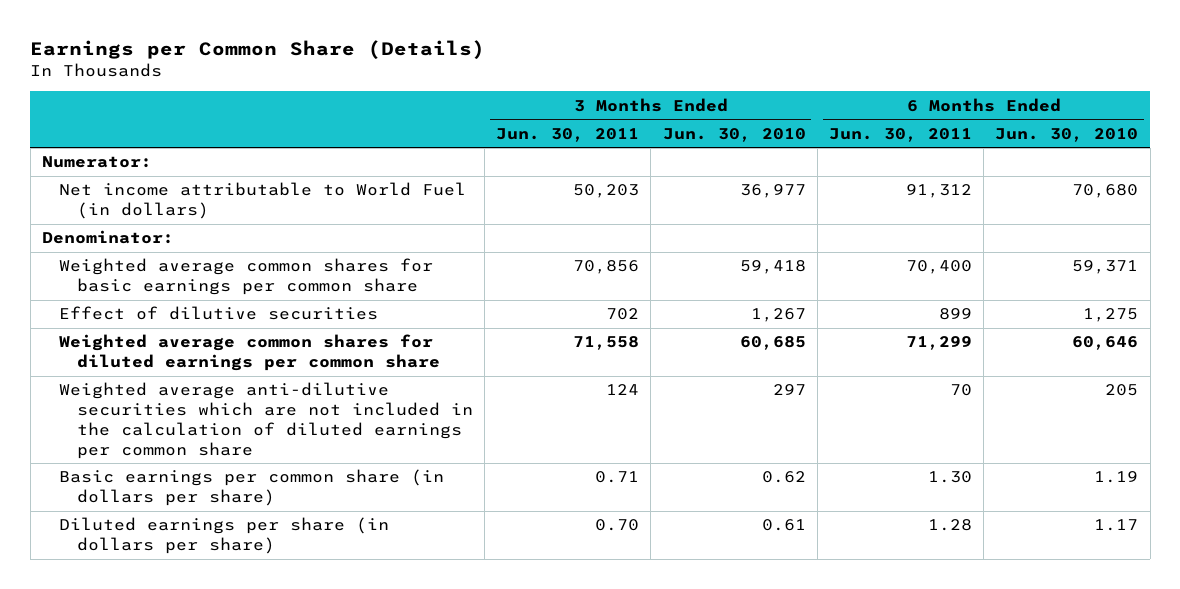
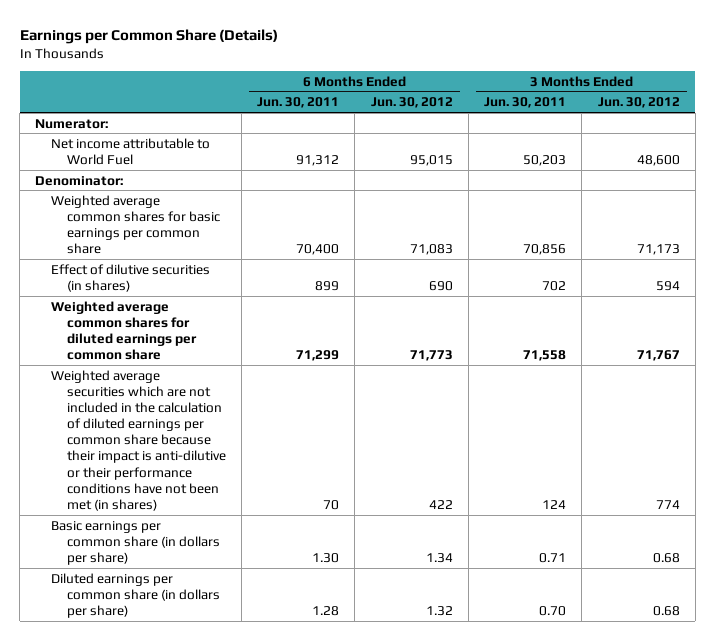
- | 3 Months Ended Jun. 30, 2011 | 3 Months Ended Jun. 30, 2010 | 6 Months Ended Jun. 30, 2011 | 6 Months Ended Jun. 30, 2010
+ | 6 Months Ended Jun. 30, 2011 | 6 Months Ended Jun. 30, 2012 | 3 Months Ended Jun. 30, 2011 | 3 Months Ended Jun. 30, 2012
- Net income attributable to World Fuel (in dollars) | 50,203 | 36,977 | 91,312 | 70,680
+ Net income attributable to World Fuel | 91,312 | 95,015 | 50,203 | 48,600
- Effect of dilutive securities | 702 | 1,267 | 899 | 1,275
+ Effect of dilutive securities (in shares) | 899 | 690 | 702 | 594
- Weighted average anti-dilutive securities which are not included in the calculation of diluted earnings per common share | 124 | 297 | 70 | 205
+ Weighted average securities which are not included in the calculation of diluted earnings per common share because their impact is anti-dilutive or their performance conditions have not been met (in shares) | 70 | 422 | 124 | 774
- Diluted earnings per share (in dollars per share) | 0.70 | 0.61 | 1.28 | 1.17
+ Diluted earnings per common share (in dollars per share) | 1.28 | 1.32 | 0.70 | 0.68

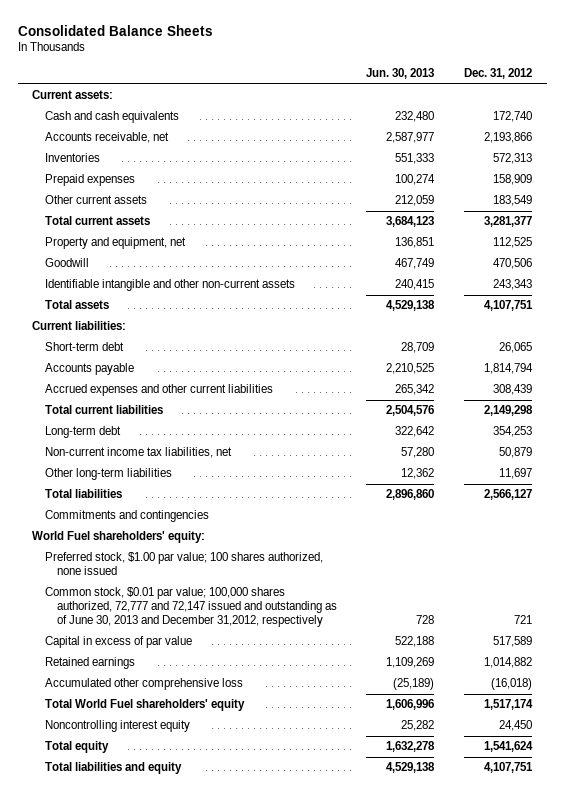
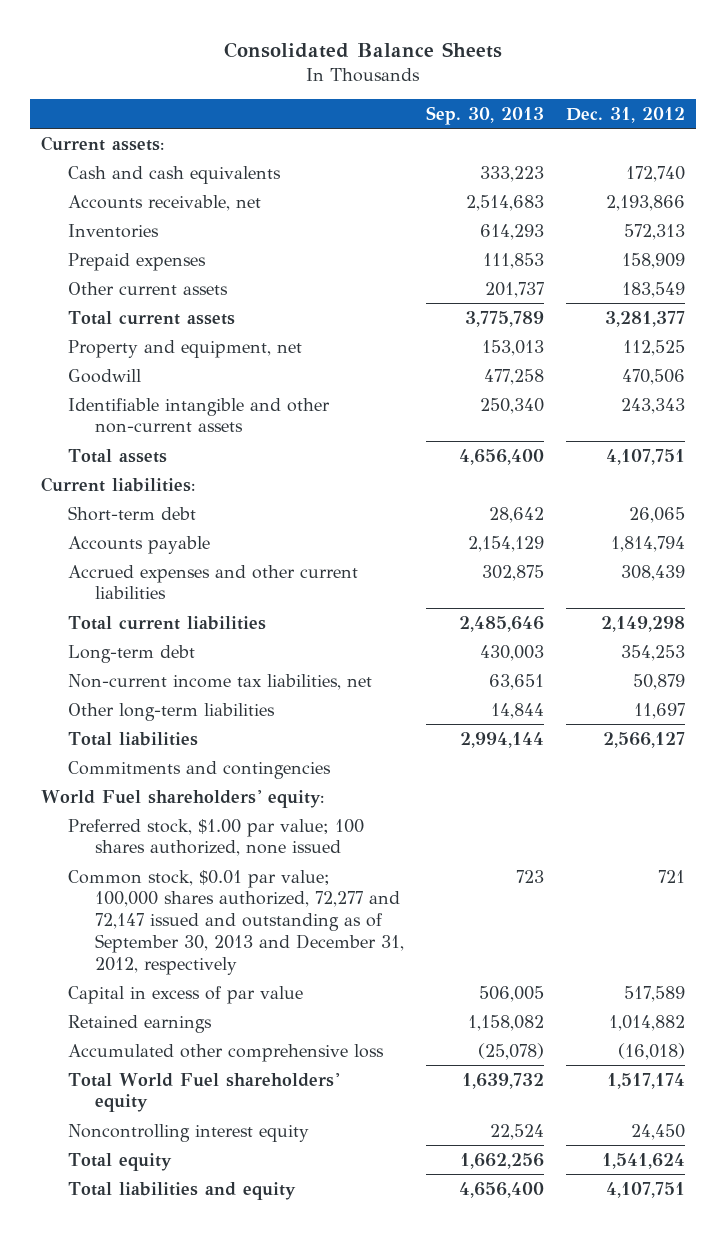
- | Jun. 30, 2013 | Dec. 31, 2012
+ | Sep. 30, 2013 | Dec. 31, 2012
- Common stock, $0.01 par value; 100,000 shares authorized, 72,777 and 72,147 issued and outstanding as of June 30, 2013 and December 31,2012, respectively | 728 | 721
+ Common stock, $0.01 par value; 100,000 shares authorized, 72,277 and 72,147 issued and outstanding as of September 30, 2013 and December 31, 2012, respectively | 723 | 721

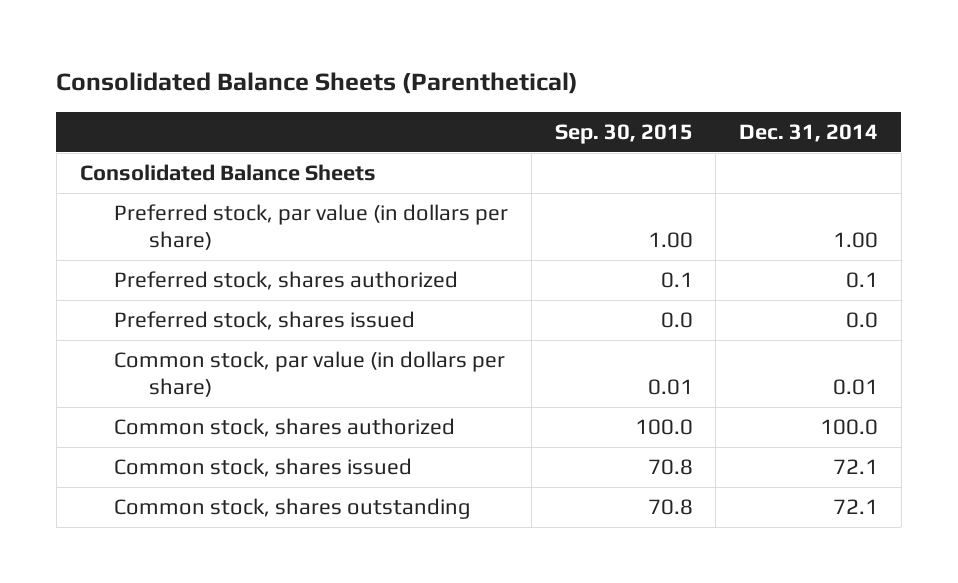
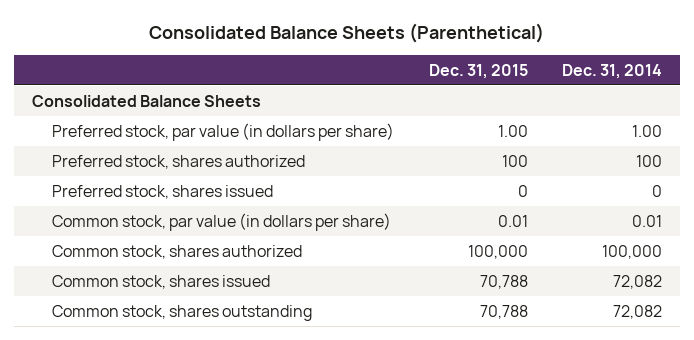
- | Sep. 30, 2015 | Dec. 31, 2014
+ | Dec. 31, 2015 | Dec. 31, 2014
- Preferred stock, shares authorized | 0.1 | 0.1
- Preferred stock, shares issued | 0.0 | 0.0
+ Preferred stock, shares authorized | 100 | 100
+ Preferred stock, shares issued | 0 | 0
- Common stock, shares authorized | 100.0 | 100.0
- Common stock, shares issued | 70.8 | 72.1
- Common stock, shares outstanding | 70.8 | 72.1
+ Common stock, shares authorized | 100,000 | 100,000
+ Common stock, shares issued | 70,788 | 72,082
+ Common stock, shares outstanding | 70,788 | 72,082

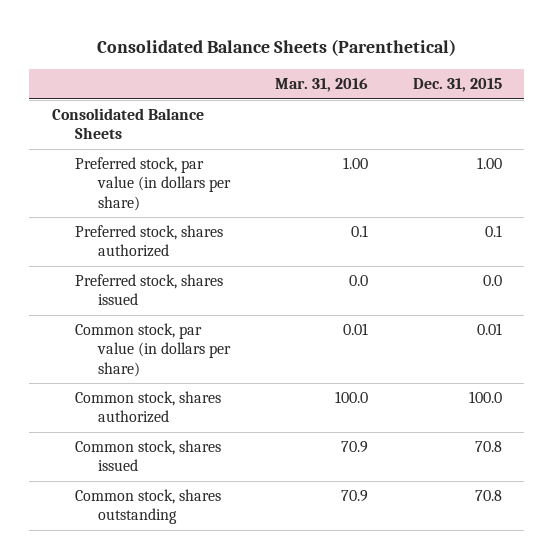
- | Dec. 31, 2015 | Dec. 31, 2014
+ | Mar. 31, 2016 | Dec. 31, 2015
- Preferred stock, shares authorized | 100 | 100
- Preferred stock, shares issued | 0 | 0
+ Preferred stock, shares authorized | 0.1 | 0.1
+ Preferred stock, shares issued | 0.0 | 0.0
- Common stock, shares authorized | 100,000 | 100,000
- Common stock, shares issued | 70,788 | 72,082
- Common stock, shares outstanding | 70,788 | 72,082
+ Common stock, shares authorized | 100.0 | 100.0
+ Common stock, shares issued | 70.9 | 70.8
+ Common stock, shares outstanding | 70.9 | 70.8

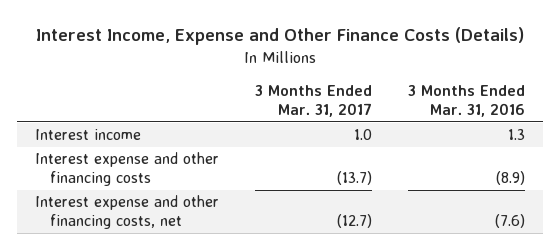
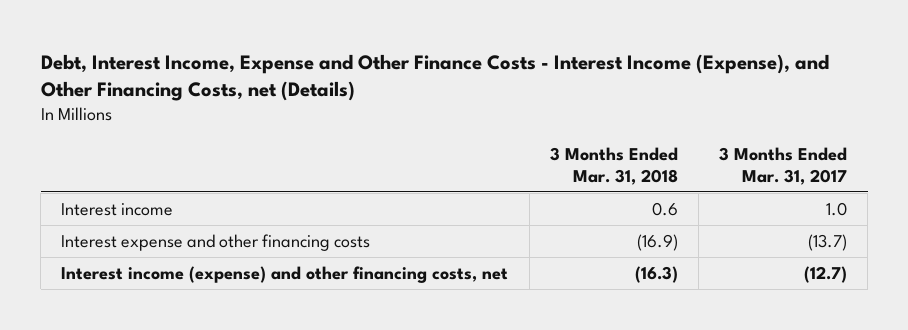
- Interest Income, Expense and Other Finance Costs (Details)
+ Debt, Interest Income, Expense and Other Finance Costs - Interest Income (Expense), and Other Financing Costs, net (Details)
- | 3 Months Ended Mar. 31, 2017 | 3 Months Ended Mar. 31, 2016
+ | 3 Months Ended Mar. 31, 2018 | 3 Months Ended Mar. 31, 2017
- Interest expense and other financing costs, net | (12.7) | (7.6)
+ Interest income (expense) and other financing costs, net | (16.3) | (12.7)

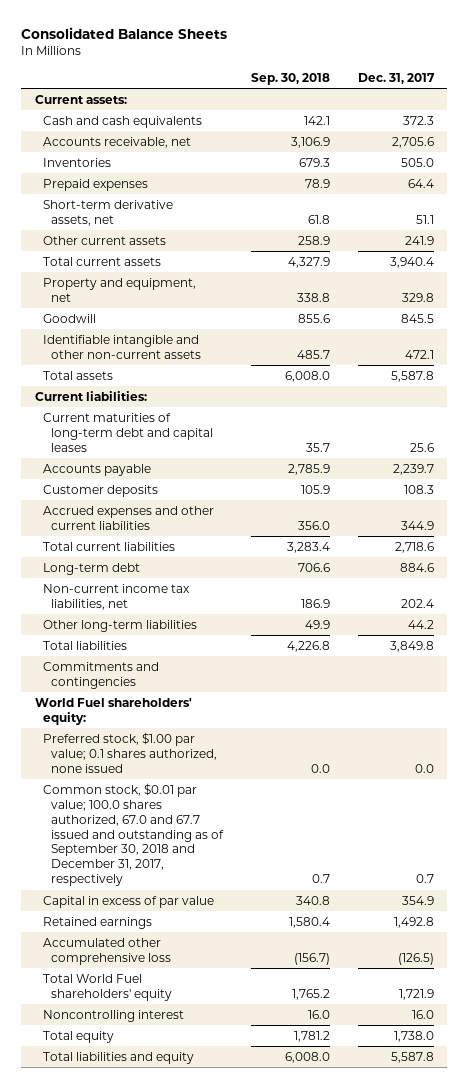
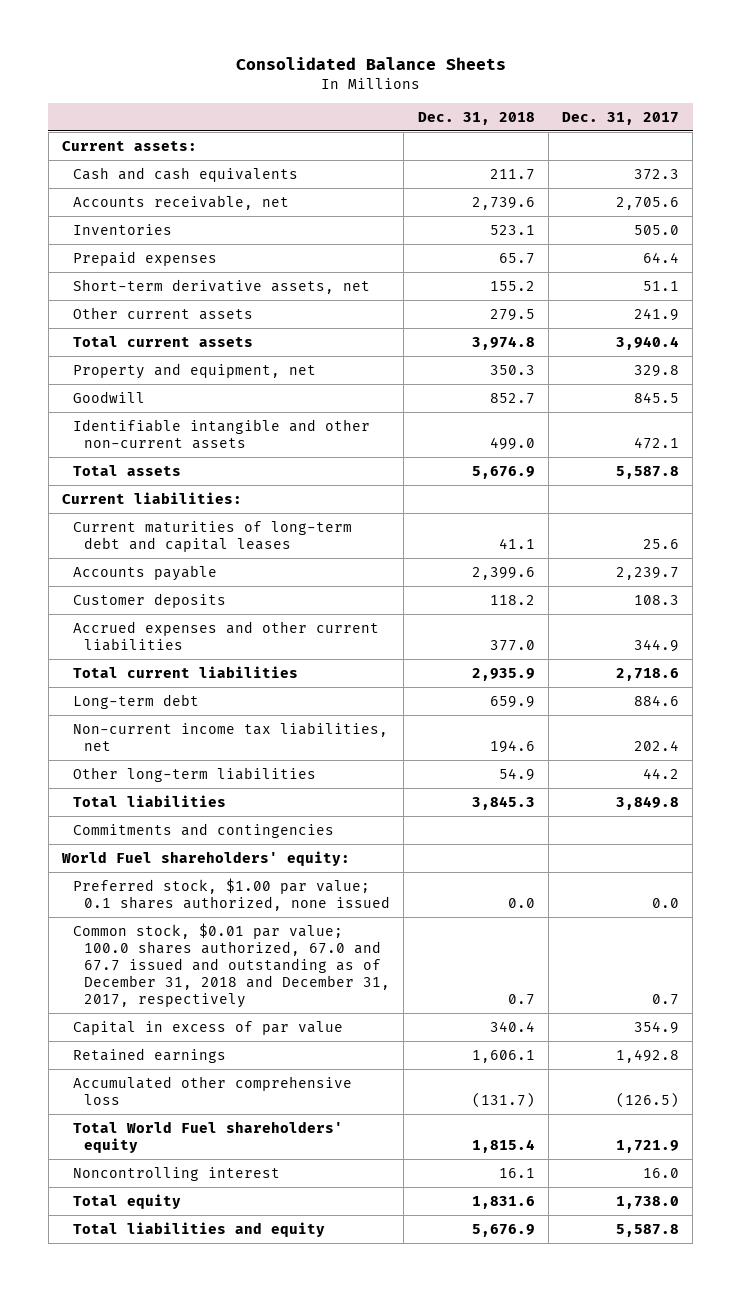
- | Sep. 30, 2018 | Dec. 31, 2017
+ | Dec. 31, 2018 | Dec. 31, 2017
- Common stock, $0.01 par value; 100.0 shares authorized, 67.0 and 67.7 issued and outstanding as of September 30, 2018 and December 31, 2017, respectively | 0.7 | 0.7
+ Common stock, $0.01 par value; 100.0 shares authorized, 67.0 and 67.7 issued and outstanding as of December 31, 2018 and December 31, 2017, respectively | 0.7 | 0.7

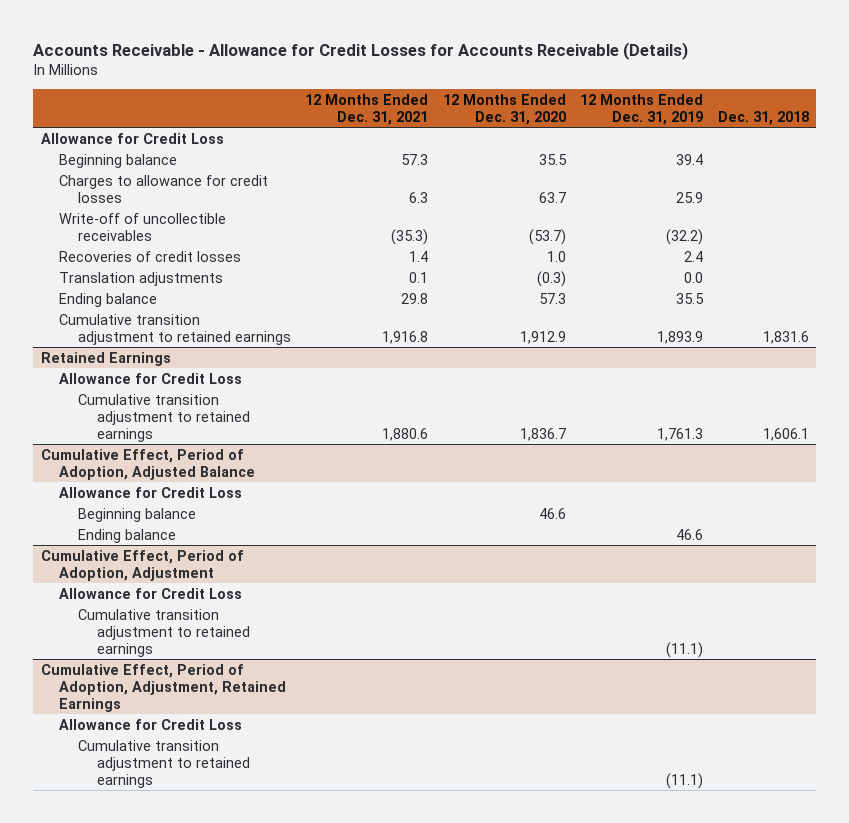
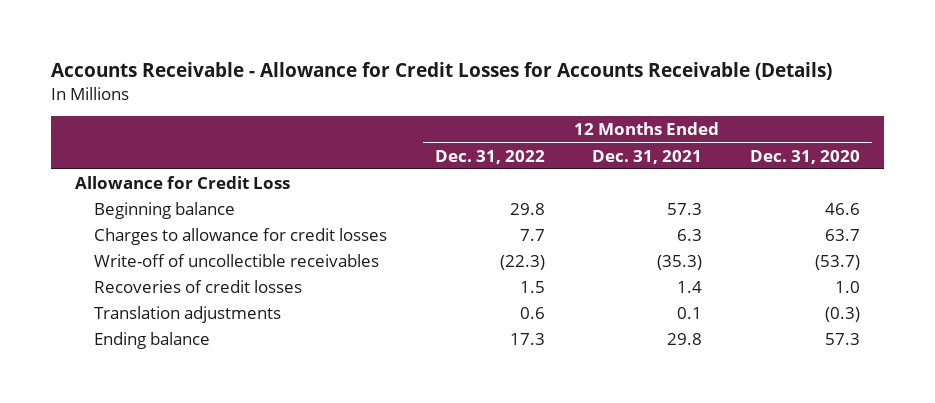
- | 12 Months Ended Dec. 31, 2021 | 12 Months Ended Dec. 31, 2020 | 12 Months Ended Dec. 31, 2019 | Dec. 31, 2018
+ | 12 Months Ended Dec. 31, 2022 | 12 Months Ended Dec. 31, 2021 | 12 Months Ended Dec. 31, 2020
- Beginning balance | 57.3 | 35.5 | 39.4 |
+ Beginning balance | 29.8 | 57.3 | 46.6
- Cumulative transition adjustment to retained earnings | 1,916.8 | 1,912.9 | 1,893.9 | 1,831.6
- Retained Earnings
- Allowance for Credit Loss
- Cumulative transition adjustment to retained earnings | 1,880.6 | 1,836.7 | 1,761.3 | 1,606.1
- Cumulative Effect, Period of Adoption, Adjusted Balance
- Allowance for Credit Loss
- Beginning balance | | 46.6 | |
- Ending balance | | | 46.6 |
- Cumulative Effect, Period of Adoption, Adjustment
- Allowance for Credit Loss
- Cumulative transition adjustment to retained earnings | | | (11.1) |
- Cumulative Effect, Period of Adoption, Adjustment, Retained Earnings
- Allowance for Credit Loss
- Cumulative transition adjustment to retained earnings | | | (11.1) |

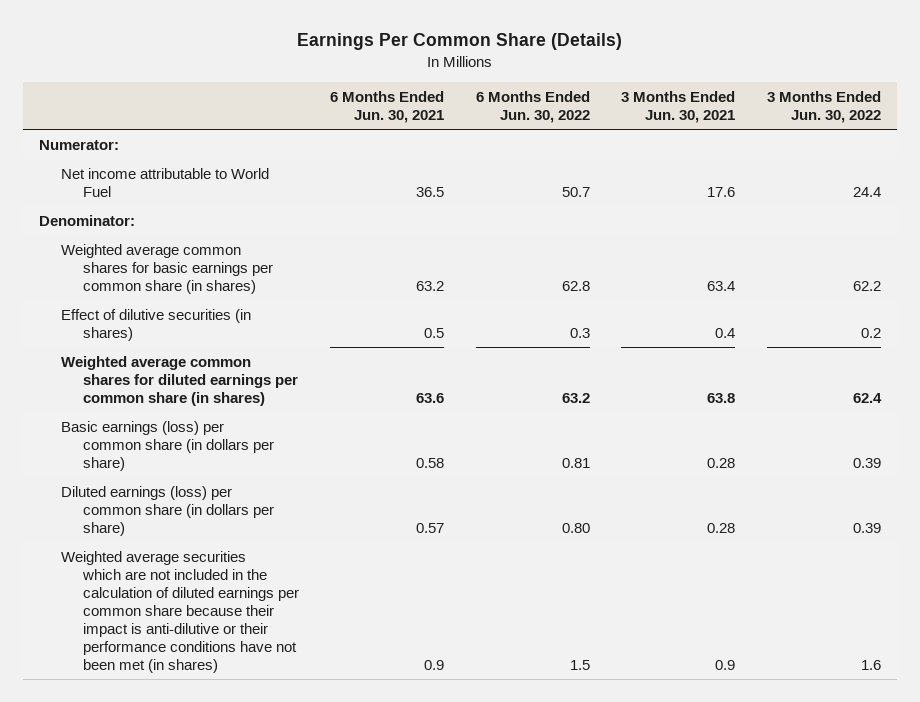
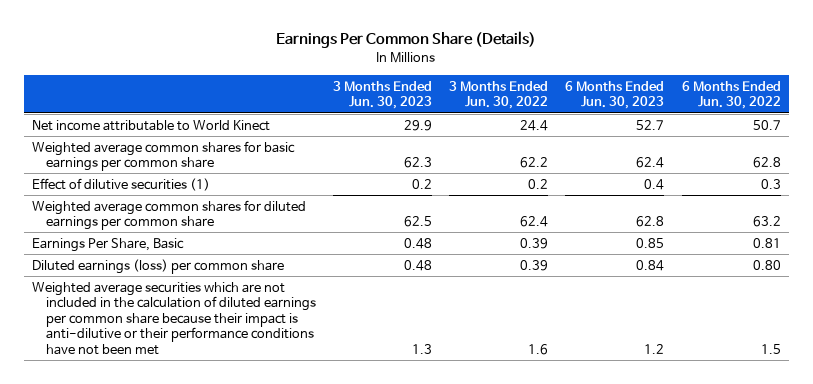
- | 6 Months Ended Jun. 30, 2021 | 6 Months Ended Jun. 30, 2022 | 3 Months Ended Jun. 30, 2021 | 3 Months Ended Jun. 30, 2022
+ | 3 Months Ended Jun. 30, 2023 | 3 Months Ended Jun. 30, 2022 | 6 Months Ended Jun. 30, 2023 | 6 Months Ended Jun. 30, 2022
- Numerator:
- Net income attributable to World Fuel | 36.5 | 50.7 | 17.6 | 24.4
- Denominator:
- Weighted average common shares for basic earnings per common share (in shares) | 63.2 | 62.8 | 63.4 | 62.2
- Effect of dilutive securities (in shares) | 0.5 | 0.3 | 0.4 | 0.2
- Weighted average common shares for diluted earnings per common share (in shares) | 63.6 | 63.2 | 63.8 | 62.4
- Basic earnings (loss) per common share (in dollars per share) | 0.58 | 0.81 | 0.28 | 0.39
- Diluted earnings (loss) per common share (in dollars per share) | 0.57 | 0.80 | 0.28 | 0.39
- Weighted average securities which are not included in the calculation of diluted earnings per common share because their impact is anti-dilutive or their performance conditions have not been met (in shares) | 0.9 | 1.5 | 0.9 | 1.6
+ Net income attributable to World Kinect | 29.9 | 24.4 | 52.7 | 50.7
+ Weighted average common shares for basic earnings per common share | 62.3 | 62.2 | 62.4 | 62.8
+ Effect of dilutive securities (1) | 0.2 | 0.2 | 0.4 | 0.3
+ Weighted average common shares for diluted earnings per common share | 62.5 | 62.4 | 62.8 | 63.2
+ Earnings Per Share, Basic | 0.48 | 0.39 | 0.85 | 0.81
+ Diluted earnings (loss) per common share | 0.48 | 0.39 | 0.84 | 0.80
+ Weighted average securities which are not included in the calculation of diluted earnings per common share because their impact is anti-dilutive or their performance conditions have not been met | 1.3 | 1.6 | 1.2 | 1.5

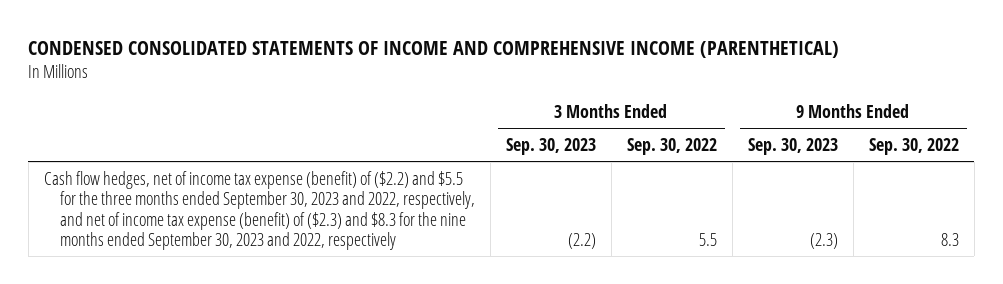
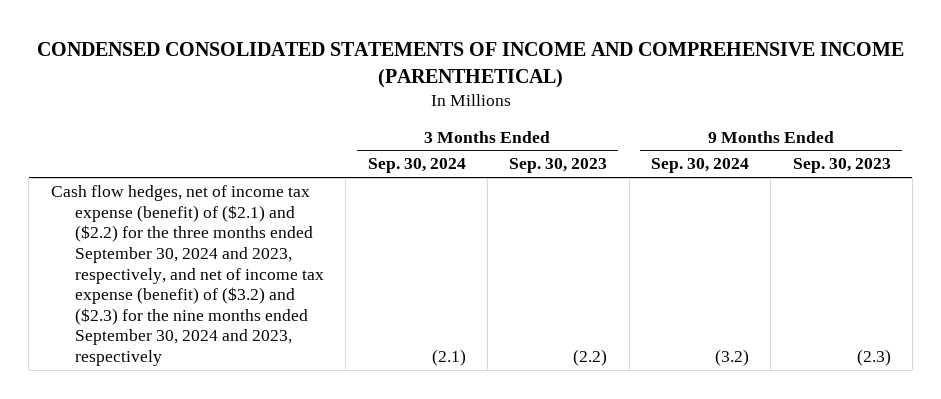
- | 3 Months Ended Sep. 30, 2023 | 3 Months Ended Sep. 30, 2022 | 9 Months Ended Sep. 30, 2023 | 9 Months Ended Sep. 30, 2022
+ | 3 Months Ended Sep. 30, 2024 | 3 Months Ended Sep. 30, 2023 | 9 Months Ended Sep. 30, 2024 | 9 Months Ended Sep. 30, 2023
- Cash flow hedges, net of income tax expense (benefit) of ($2.2) and $5.5 for the three months ended September 30, 2023 and 2022, respectively, and net of income tax expense (benefit) of ($2.3) and $8.3 for the nine months ended September 30, 2023 and 2022, respectively | (2.2) | 5.5 | (2.3) | 8.3
+ Cash flow hedges, net of income tax expense (benefit) of ($2.1) and ($2.2) for the three months ended September 30, 2024 and 2023, respectively, and net of income tax expense (benefit) of ($3.2) and ($2.3) for the nine months ended September 30, 2024 and 2023, respectively | (2.1) | (2.2) | (3.2) | (2.3)

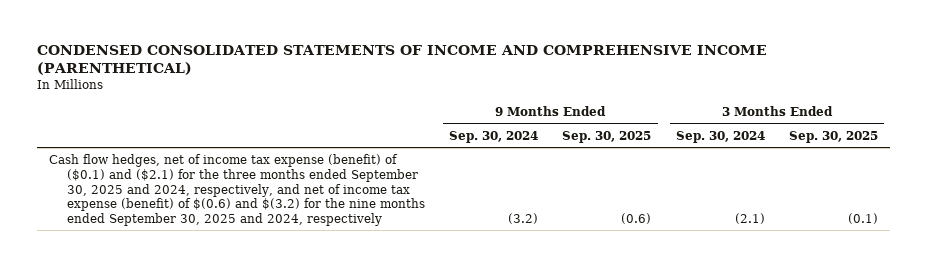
- | 3 Months Ended Sep. 30, 2024 | 3 Months Ended Sep. 30, 2023 | 9 Months Ended Sep. 30, 2024 | 9 Months Ended Sep. 30, 2023
+ | 9 Months Ended Sep. 30, 2024 | 9 Months Ended Sep. 30, 2025 | 3 Months Ended Sep. 30, 2024 | 3 Months Ended Sep. 30, 2025
- Cash flow hedges, net of income tax expense (benefit) of ($2.1) and ($2.2) for the three months ended September 30, 2024 and 2023, respectively, and net of income tax expense (benefit) of ($3.2) and ($2.3) for the nine months ended September 30, 2024 and 2023, respectively | (2.1) | (2.2) | (3.2) | (2.3)
+ Cash flow hedges, net of income tax expense (benefit) of ($0.1) and ($2.1) for the three months ended September 30, 2025 and 2024, respectively, and net of income tax expense (benefit) of $(0.6) and $(3.2) for the nine months ended September 30, 2025 and 2024, respectively | (3.2) | (0.6) | (2.1) | (0.1)

